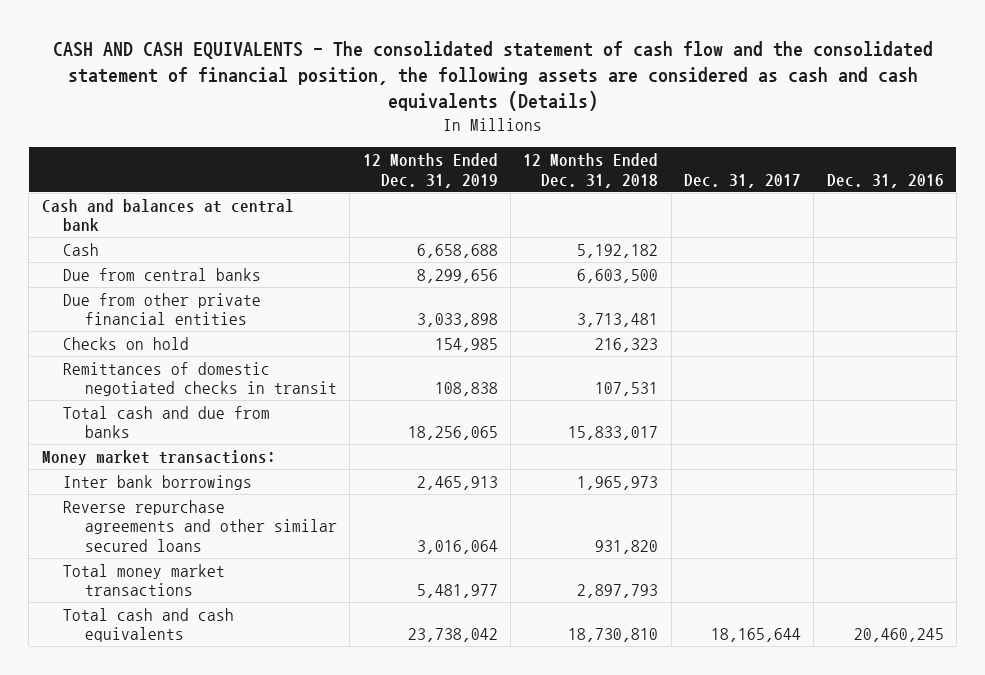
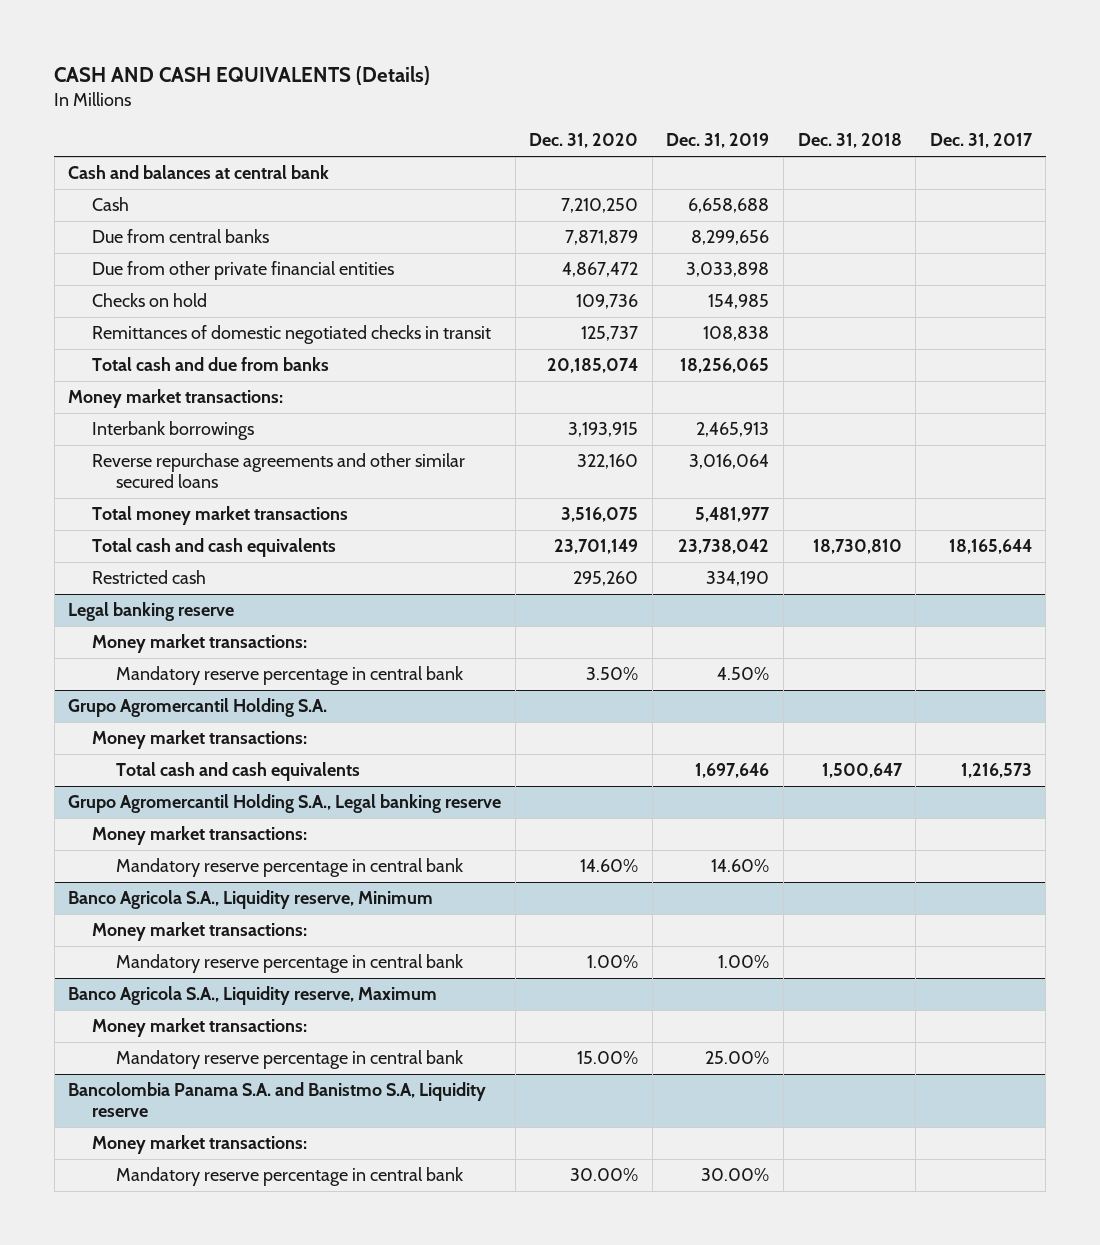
- CASH AND CASH EQUIVALENTS - The consolidated statement of cash flow and the consolidated statement of financial position, the following assets are considered as cash and cash equivalents (Details)
+ CASH AND CASH EQUIVALENTS (Details)
- | 12 Months Ended Dec. 31, 2019 | 12 Months Ended Dec. 31, 2018 | Dec. 31, 2017 | Dec. 31, 2016
+ | Dec. 31, 2020 | Dec. 31, 2019 | Dec. 31, 2018 | Dec. 31, 2017
- Inter bank borrowings | 2,465,913 | 1,965,973 | |
+ Interbank borrowings | 3,193,915 | 2,465,913 | |
+ Restricted cash | 295,260 | 334,190 | |
+ Legal banking reserve
+ Money market transactions:
+ Mandatory reserve percentage in central bank | 3.50% | 4.50% | |
+ Grupo Agromercantil Holding S.A.
+ Money market transactions:
+ Total cash and cash equivalents | | 1,697,646 | 1,500,647 | 1,216,573
+ Grupo Agromercantil Holding S.A., Legal banking reserve
+ Money market transactions:
+ Mandatory reserve percentage in central bank | 14.60% | 14.60% | |
+ Banco Agricola S.A., Liquidity reserve, Minimum
+ Money market transactions:
+ Mandatory reserve percentage in central bank | 1.00% | 1.00% | |
+ Banco Agricola S.A., Liquidity reserve, Maximum
+ Money market transactions:
+ Mandatory reserve percentage in central bank | 15.00% | 25.00% | |
+ Bancolombia Panama S.A. and Banistmo S.A, Liquidity reserve
+ Money market transactions:
+ Mandatory reserve percentage in central bank | 30.00% | 30.00% | |

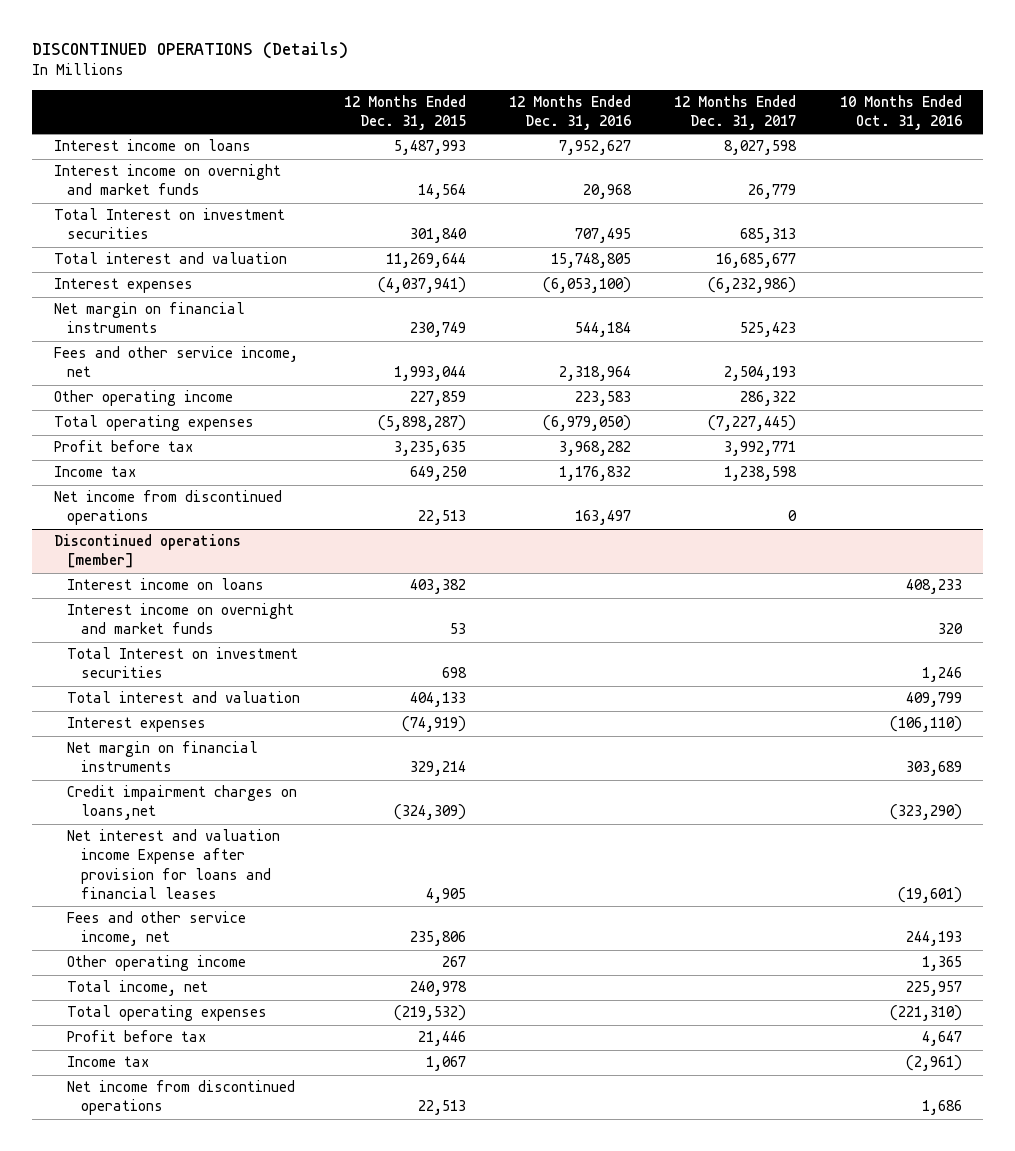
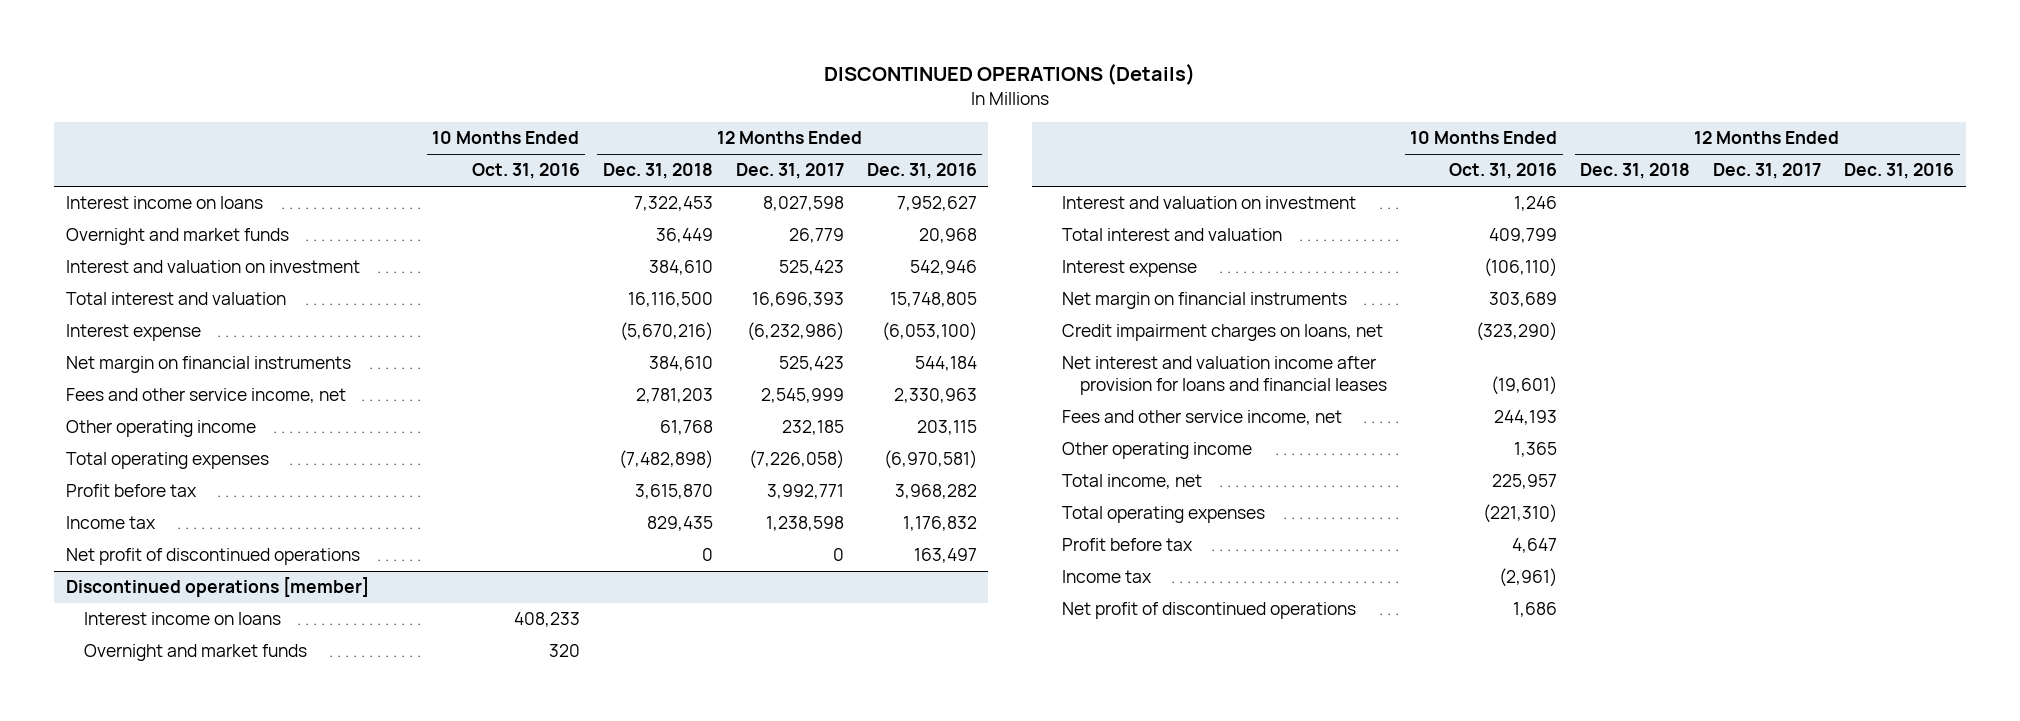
- | 12 Months Ended Dec. 31, 2015 | 12 Months Ended Dec. 31, 2016 | 12 Months Ended Dec. 31, 2017 | 10 Months Ended Oct. 31, 2016
+ | 10 Months Ended Oct. 31, 2016 | 12 Months Ended Dec. 31, 2018 | 12 Months Ended Dec. 31, 2017 | 12 Months Ended Dec. 31, 2016
- Interest income on overnight and market funds | 14,564 | 20,968 | 26,779 |
- Total Interest on investment securities | 301,840 | 707,495 | 685,313 |
- Total interest and valuation | 11,269,644 | 15,748,805 | 16,685,677 |
- Interest expenses | (4,037,941) | (6,053,100) | (6,232,986) |
+ Overnight and market funds | | 36,449 | 26,779 | 20,968
+ Interest and valuation on investment | | 384,610 | 525,423 | 542,946
+ Total interest and valuation | | 16,116,500 | 16,696,393 | 15,748,805
+ Interest expense | | (5,670,216) | (6,232,986) | (6,053,100)
- Fees and other service income, net | 1,993,044 | 2,318,964 | 2,504,193 |
- Other operating income | 227,859 | 223,583 | 286,322 |
- Total operating expenses | (5,898,287) | (6,979,050) | (7,227,445) |
+ Fees and other service income, net | | 2,781,203 | 2,545,999 | 2,330,963
+ Other operating income | | 61,768 | 232,185 | 203,115
+ Total operating expenses | | (7,482,898) | (7,226,058) | (6,970,581)
- Net income from discontinued operations | 22,513 | 163,497 | 0 |
+ Net profit of discontinued operations | | 0 | 0 | 163,497
@ Discontinued operations [member]
- Interest income on overnight and market funds | 53 | | | 320
- Total Interest on investment securities | 698 | | | 1,246
+ Overnight and market funds | 320 | | |
+ Interest and valuation on investment | 1,246 | | |
- Interest expenses | (74,919) | | | (106,110)
+ Interest expense | (106,110) | | |
- Credit impairment charges on loans,net | (324,309) | | | (323,290)
- Net interest and valuation income Expense after provision for loans and financial leases | 4,905 | | | (19,601)
+ Credit impairment charges on loans, net | (323,290) | | |
+ Net interest and valuation income after provision for loans and financial leases | (19,601) | | |
- Net income from discontinued operations | 22,513 | | | 1,686
+ Net profit of discontinued operations | 1,686 | | |

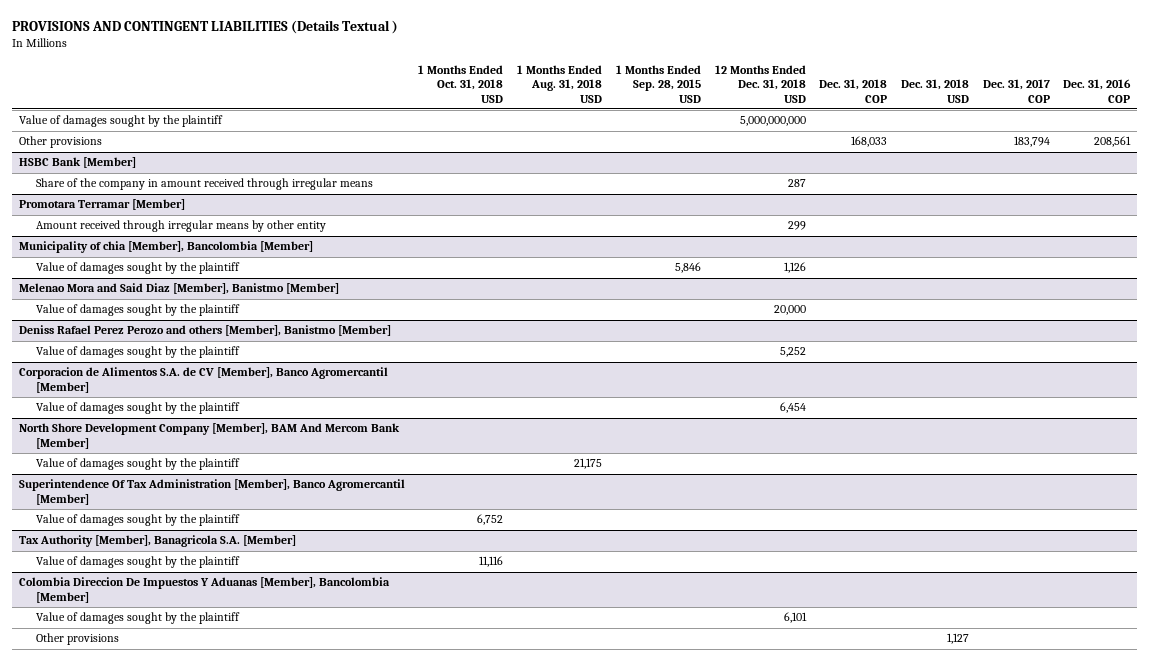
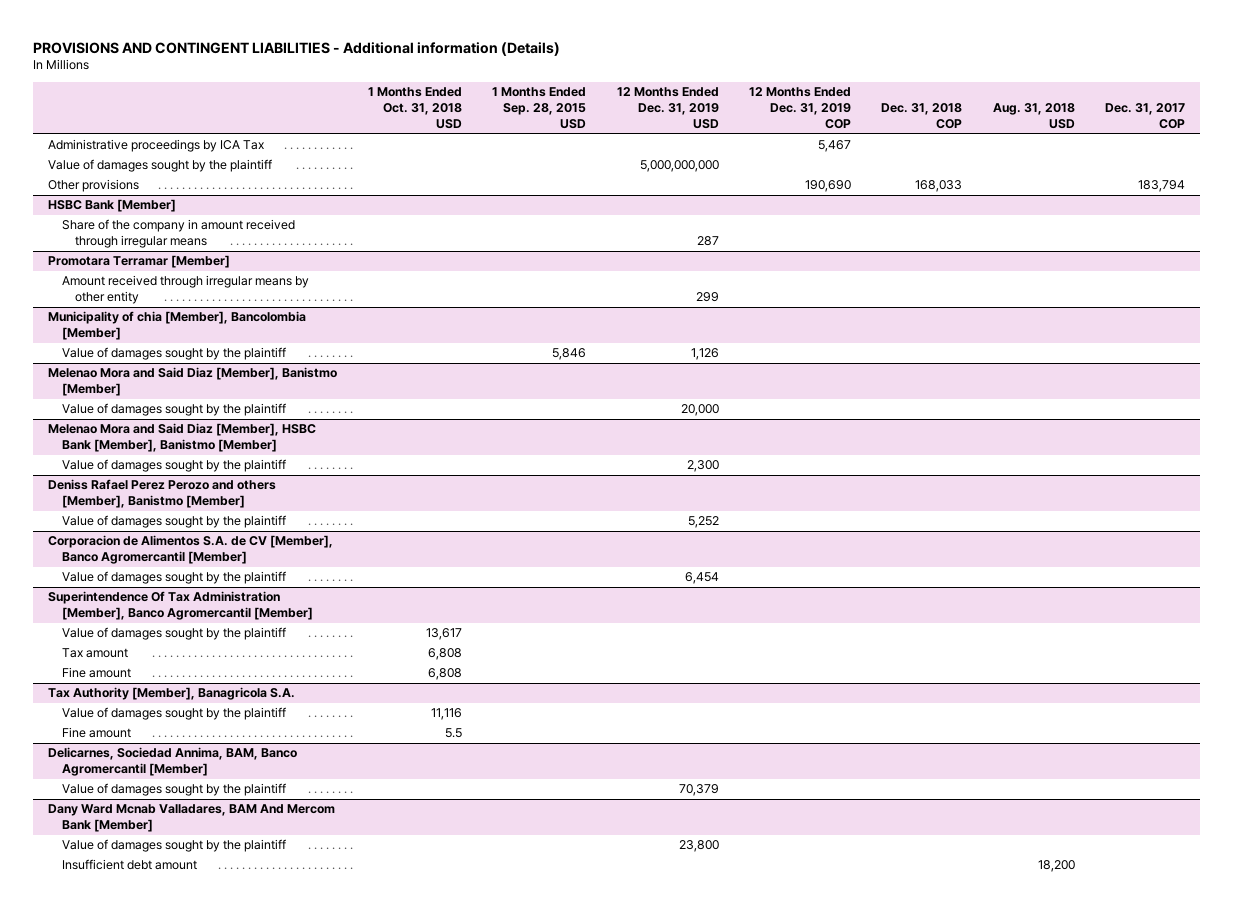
- PROVISIONS AND CONTINGENT LIABILITIES (Details Textual )
+ PROVISIONS AND CONTINGENT LIABILITIES - Additional information (Details)
- | 1 Months Ended Oct. 31, 2018 USD | 1 Months Ended Aug. 31, 2018 USD | 1 Months Ended Sep. 28, 2015 USD | 12 Months Ended Dec. 31, 2018 USD | Dec. 31, 2018 COP | Dec. 31, 2018 USD | Dec. 31, 2017 COP | Dec. 31, 2016 COP
+ | 1 Months Ended Oct. 31, 2018 USD | 1 Months Ended Sep. 28, 2015 USD | 12 Months Ended Dec. 31, 2019 USD | 12 Months Ended Dec. 31, 2019 COP | Dec. 31, 2018 COP | Aug. 31, 2018 USD | Dec. 31, 2017 COP
+ Administrative proceedings by ICA Tax | | | | 5,467 | | |
+ Melenao Mora and Said Diaz [Member], HSBC Bank [Member], Banistmo [Member]
+ Value of damages sought by the plaintiff | | | 2,300 | | | |
- North Shore Development Company [Member], BAM And Mercom Bank [Member]
- Value of damages sought by the plaintiff | | 21,175 | | | | | |
@ Superintendence Of Tax Administration [Member], Banco Agromercantil [Member]
- Value of damages sought by the plaintiff | 6,752 | | | | | | |
- Tax Authority [Member], Banagricola S.A. [Member]
@ Superintendence Of Tax Administration [Member], Banco Agromercantil [Member]
+ Value of damages sought by the plaintiff | 13,617 | | | | | |
+ Tax amount | 6,808 | | | | | |
+ Fine amount | 6,808 | | | | | |
+ Tax Authority [Member], Banagricola S.A.
- Colombia Direccion De Impuestos Y Aduanas [Member], Bancolombia [Member]
- Value of damages sought by the plaintiff | | | | 6,101 | | | |
- Other provisions | | | | | | 1,127 | |
+ Fine amount | 5.5 | | | | | |
+ Delicarnes, Sociedad Annima, BAM, Banco Agromercantil [Member]
+ Value of damages sought by the plaintiff | | | 70,379 | | | |
+ Dany Ward Mcnab Valladares, BAM And Mercom Bank [Member]
+ Value of damages sought by the plaintiff | | | 23,800 | | | |
+ Insufficient debt amount | | | | | | 18,200 |

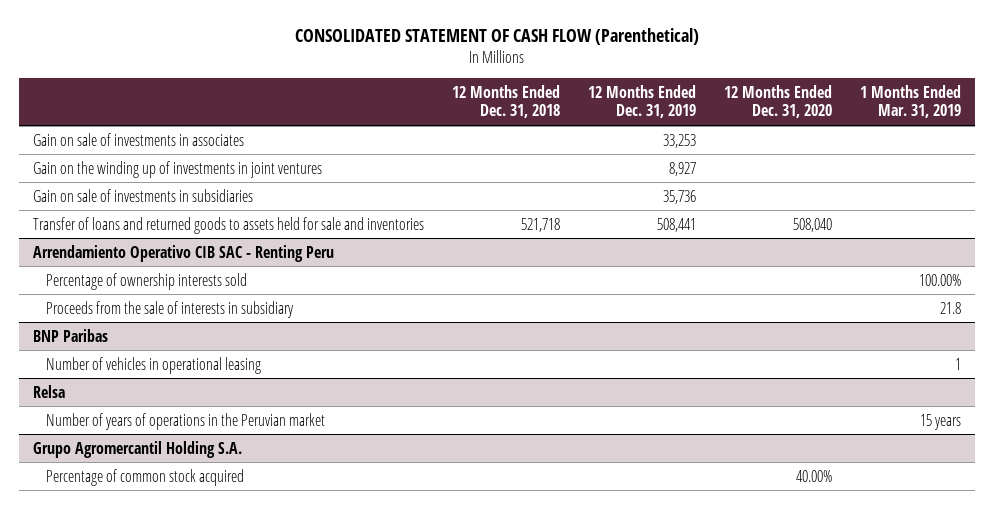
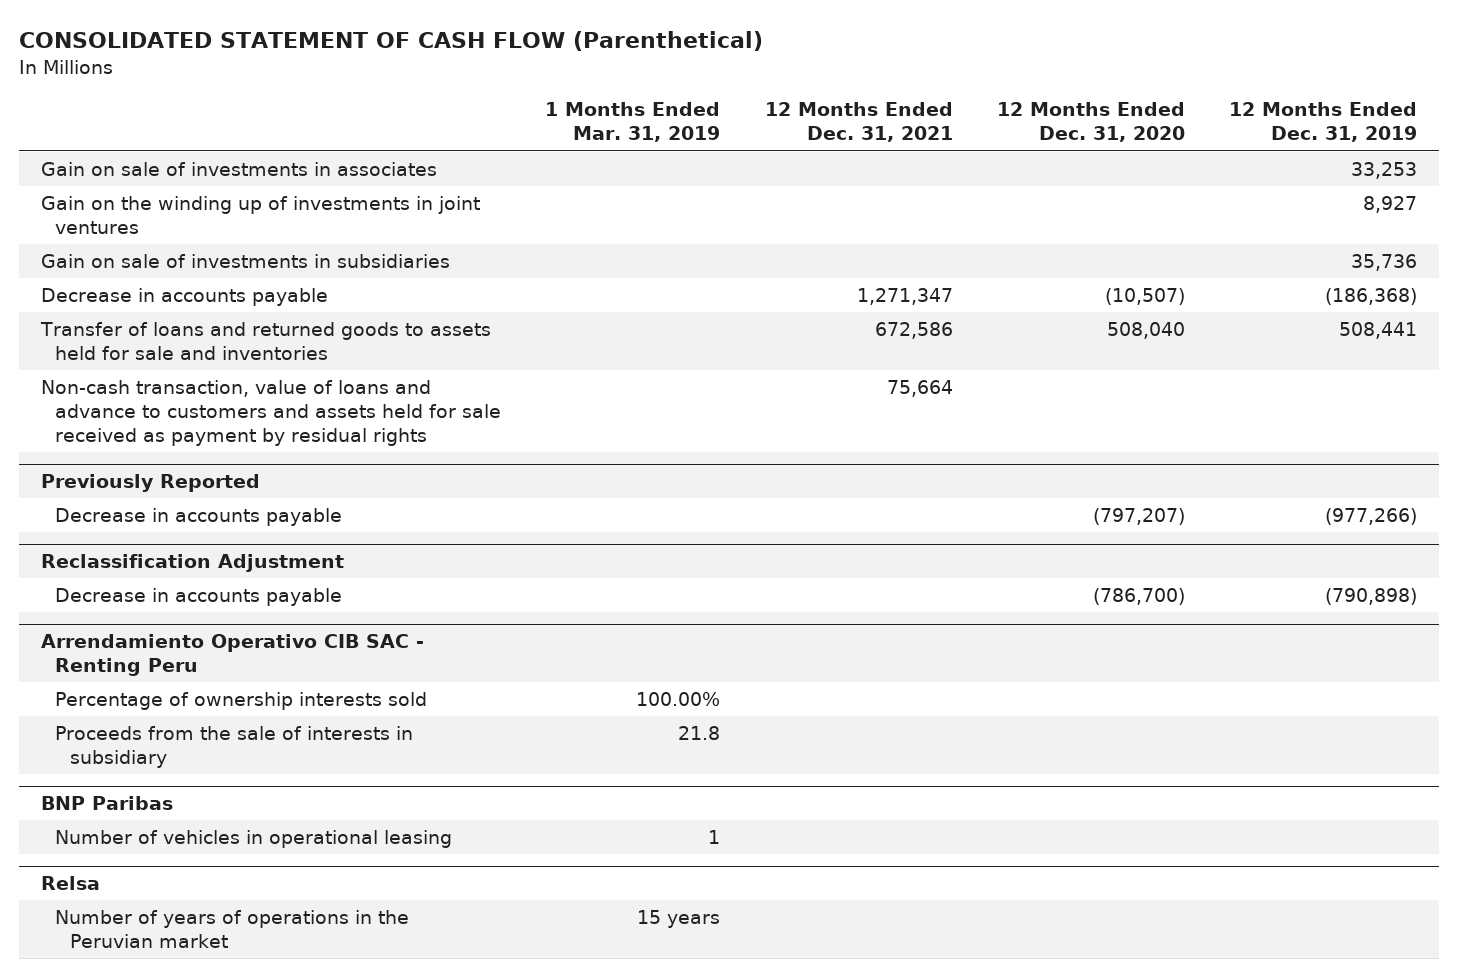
- | 12 Months Ended Dec. 31, 2018 | 12 Months Ended Dec. 31, 2019 | 12 Months Ended Dec. 31, 2020 | 1 Months Ended Mar. 31, 2019
+ | 1 Months Ended Mar. 31, 2019 | 12 Months Ended Dec. 31, 2021 | 12 Months Ended Dec. 31, 2020 | 12 Months Ended Dec. 31, 2019
+ Decrease in accounts payable | | 1,271,347 | (10,507) | (186,368)
+ Non-cash transaction, value of loans and advance to customers and assets held for sale received as payment by residual rights | | 75,664 | |
+ Previously Reported
+ Decrease in accounts payable | | | (797,207) | (977,266)
+ Reclassification Adjustment
+ Decrease in accounts payable | | | (786,700) | (790,898)
- Grupo Agromercantil Holding S.A.
- Percentage of common stock acquired | | | 40.00% |

